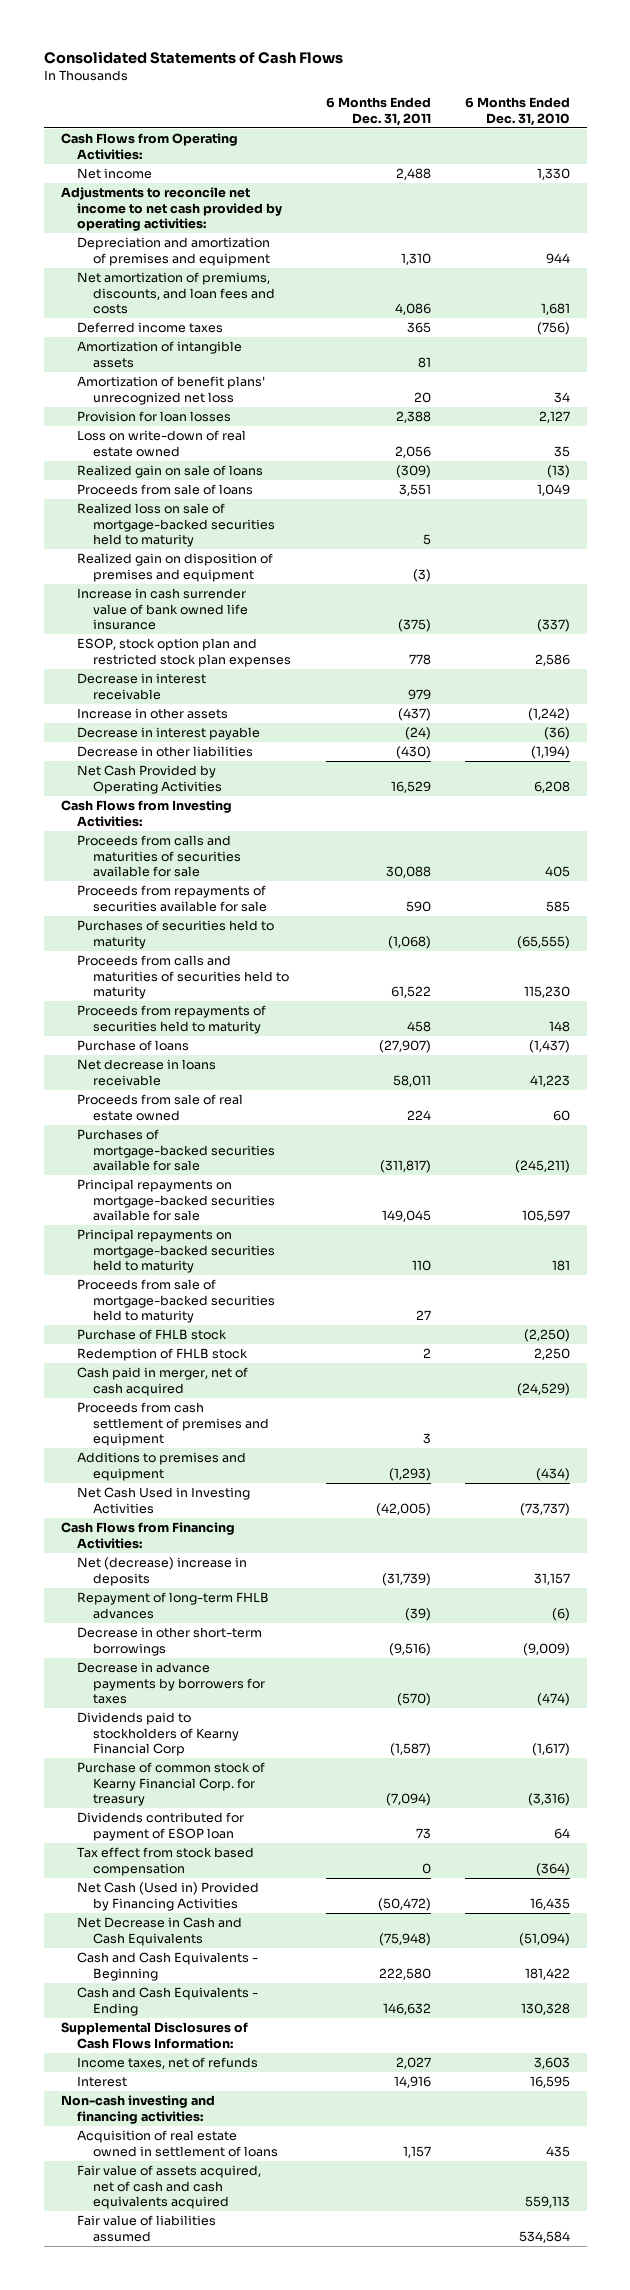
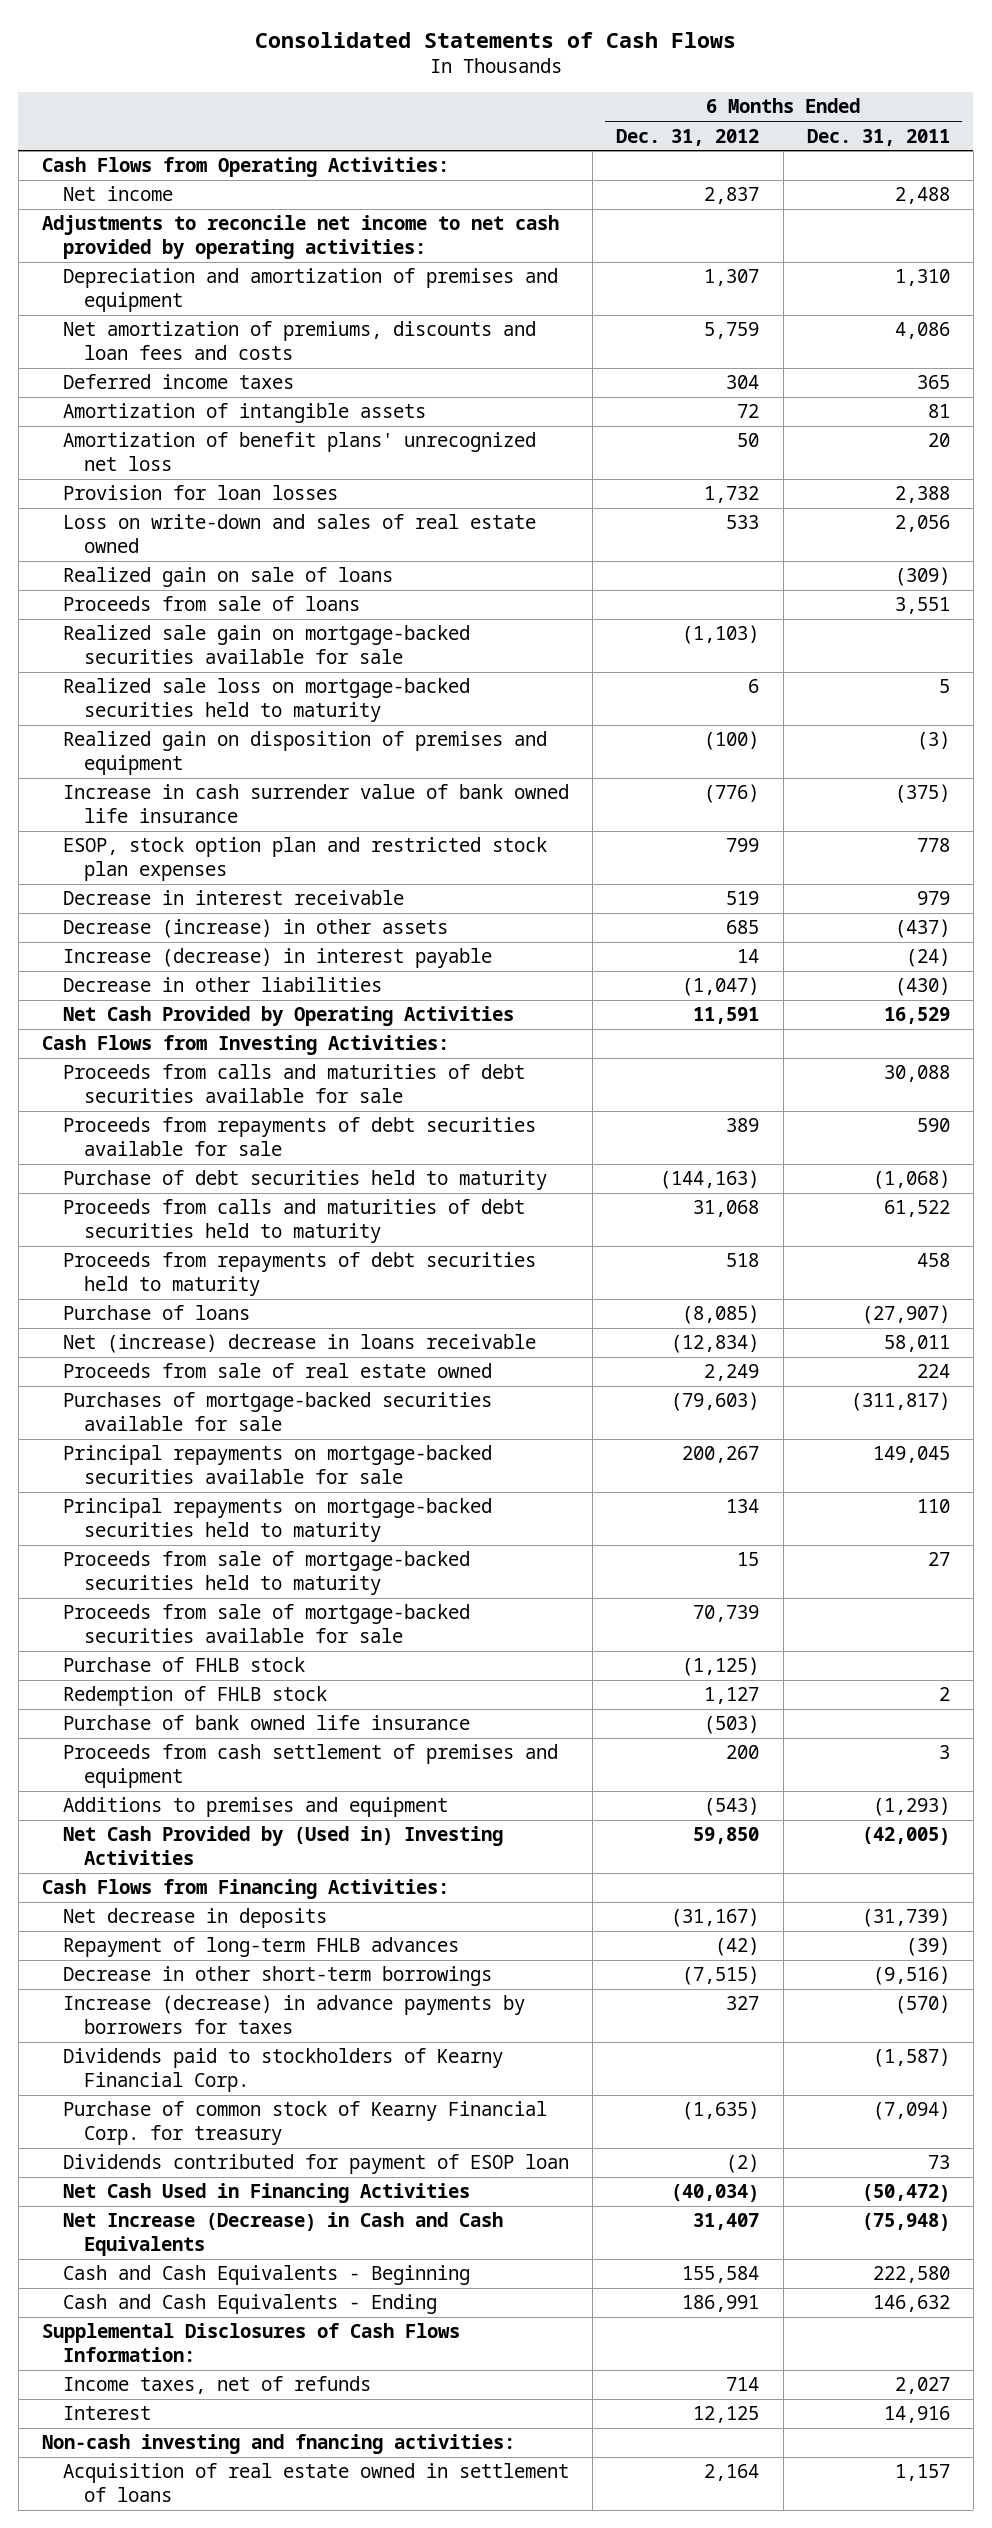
- | 6 Months Ended Dec. 31, 2011 | 6 Months Ended Dec. 31, 2010
+ | 6 Months Ended Dec. 31, 2012 | 6 Months Ended Dec. 31, 2011
- Net amortization of premiums, discounts, and loan fees and costs | 4,086 | 1,681
+ Net amortization of premiums, discounts and loan fees and costs | 5,759 | 4,086
- Loss on write-down of real estate owned | 2,056 | 35
+ Loss on write-down and sales of real estate owned | 533 | 2,056
- Realized loss on sale of mortgage-backed securities held to maturity | 5 |
+ Realized sale gain on mortgage-backed securities available for sale | (1,103) |
+ Realized sale loss on mortgage-backed securities held to maturity | 6 | 5
- Increase in other assets | (437) | (1,242)
- Decrease in interest payable | (24) | (36)
+ Decrease (increase) in other assets | 685 | (437)
+ Increase (decrease) in interest payable | 14 | (24)
- Proceeds from calls and maturities of securities available for sale | 30,088 | 405
- Proceeds from repayments of securities available for sale | 590 | 585
- Purchases of securities held to maturity | (1,068) | (65,555)
- Proceeds from calls and maturities of securities held to maturity | 61,522 | 115,230
- Proceeds from repayments of securities held to maturity | 458 | 148
+ Proceeds from calls and maturities of debt securities available for sale | | 30,088
+ Proceeds from repayments of debt securities available for sale | 389 | 590
+ Purchase of debt securities held to maturity | (144,163) | (1,068)
+ Proceeds from calls and maturities of debt securities held to maturity | 31,068 | 61,522
+ Proceeds from repayments of debt securities held to maturity | 518 | 458
- Net decrease in loans receivable | 58,011 | 41,223
+ Net (increase) decrease in loans receivable | (12,834) | 58,011
+ Proceeds from sale of mortgage-backed securities available for sale | 70,739 |
- Cash paid in merger, net of cash acquired | | (24,529)
+ Purchase of bank owned life insurance | (503) |
- Net Cash Used in Investing Activities | (42,005) | (73,737)
+ Net Cash Provided by (Used in) Investing Activities | 59,850 | (42,005)
- Net (decrease) increase in deposits | (31,739) | 31,157
+ Net decrease in deposits | (31,167) | (31,739)
- Decrease in advance payments by borrowers for taxes | (570) | (474)
- Dividends paid to stockholders of Kearny Financial Corp | (1,587) | (1,617)
+ Increase (decrease) in advance payments by borrowers for taxes | 327 | (570)
+ Dividends paid to stockholders of Kearny Financial Corp. | | (1,587)
- Tax effect from stock based compensation | 0 | (364)
- Net Cash (Used in) Provided by Financing Activities | (50,472) | 16,435
- Net Decrease in Cash and Cash Equivalents | (75,948) | (51,094)
+ Net Cash Used in Financing Activities | (40,034) | (50,472)
+ Net Increase (Decrease) in Cash and Cash Equivalents | 31,407 | (75,948)
- Non-cash investing and financing activities:
+ Non-cash investing and fnancing activities:
- Fair value of assets acquired, net of cash and cash equivalents acquired | | 559,113
- Fair value of liabilities assumed | | 534,584

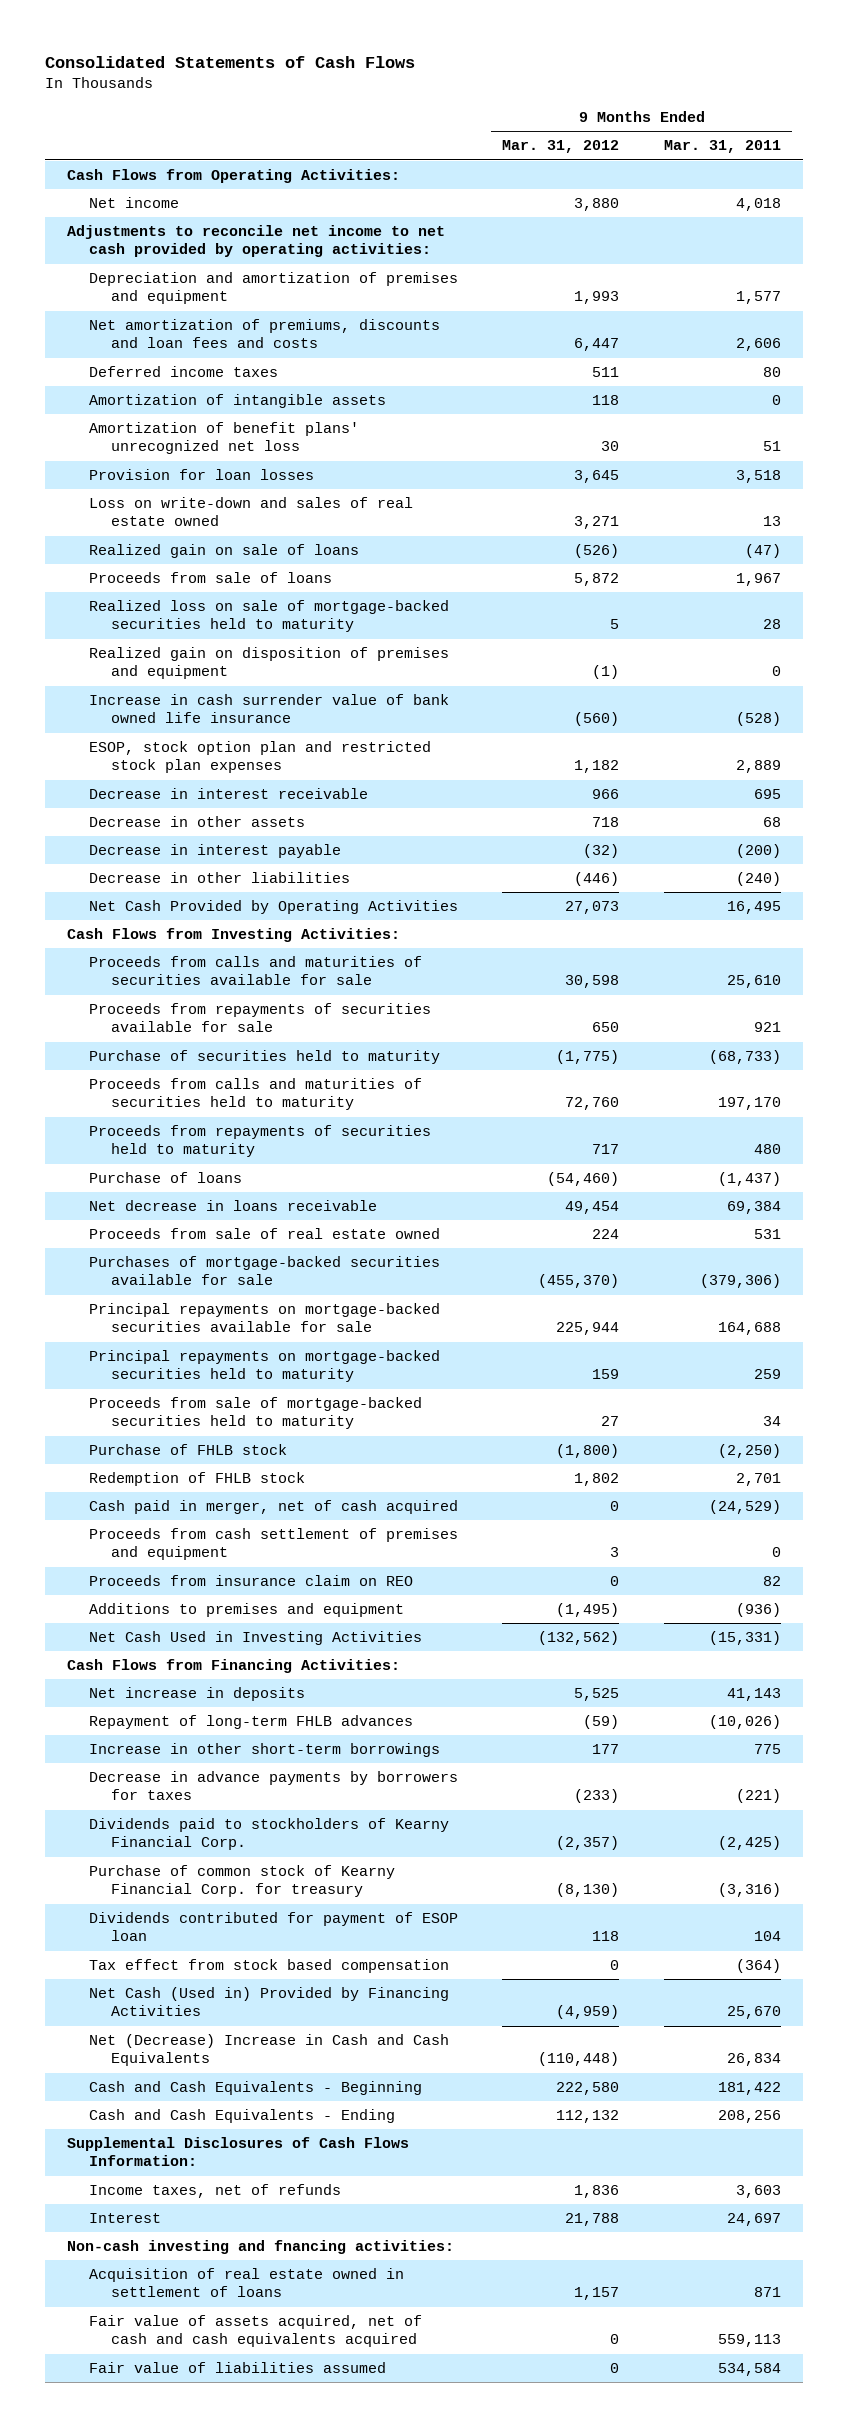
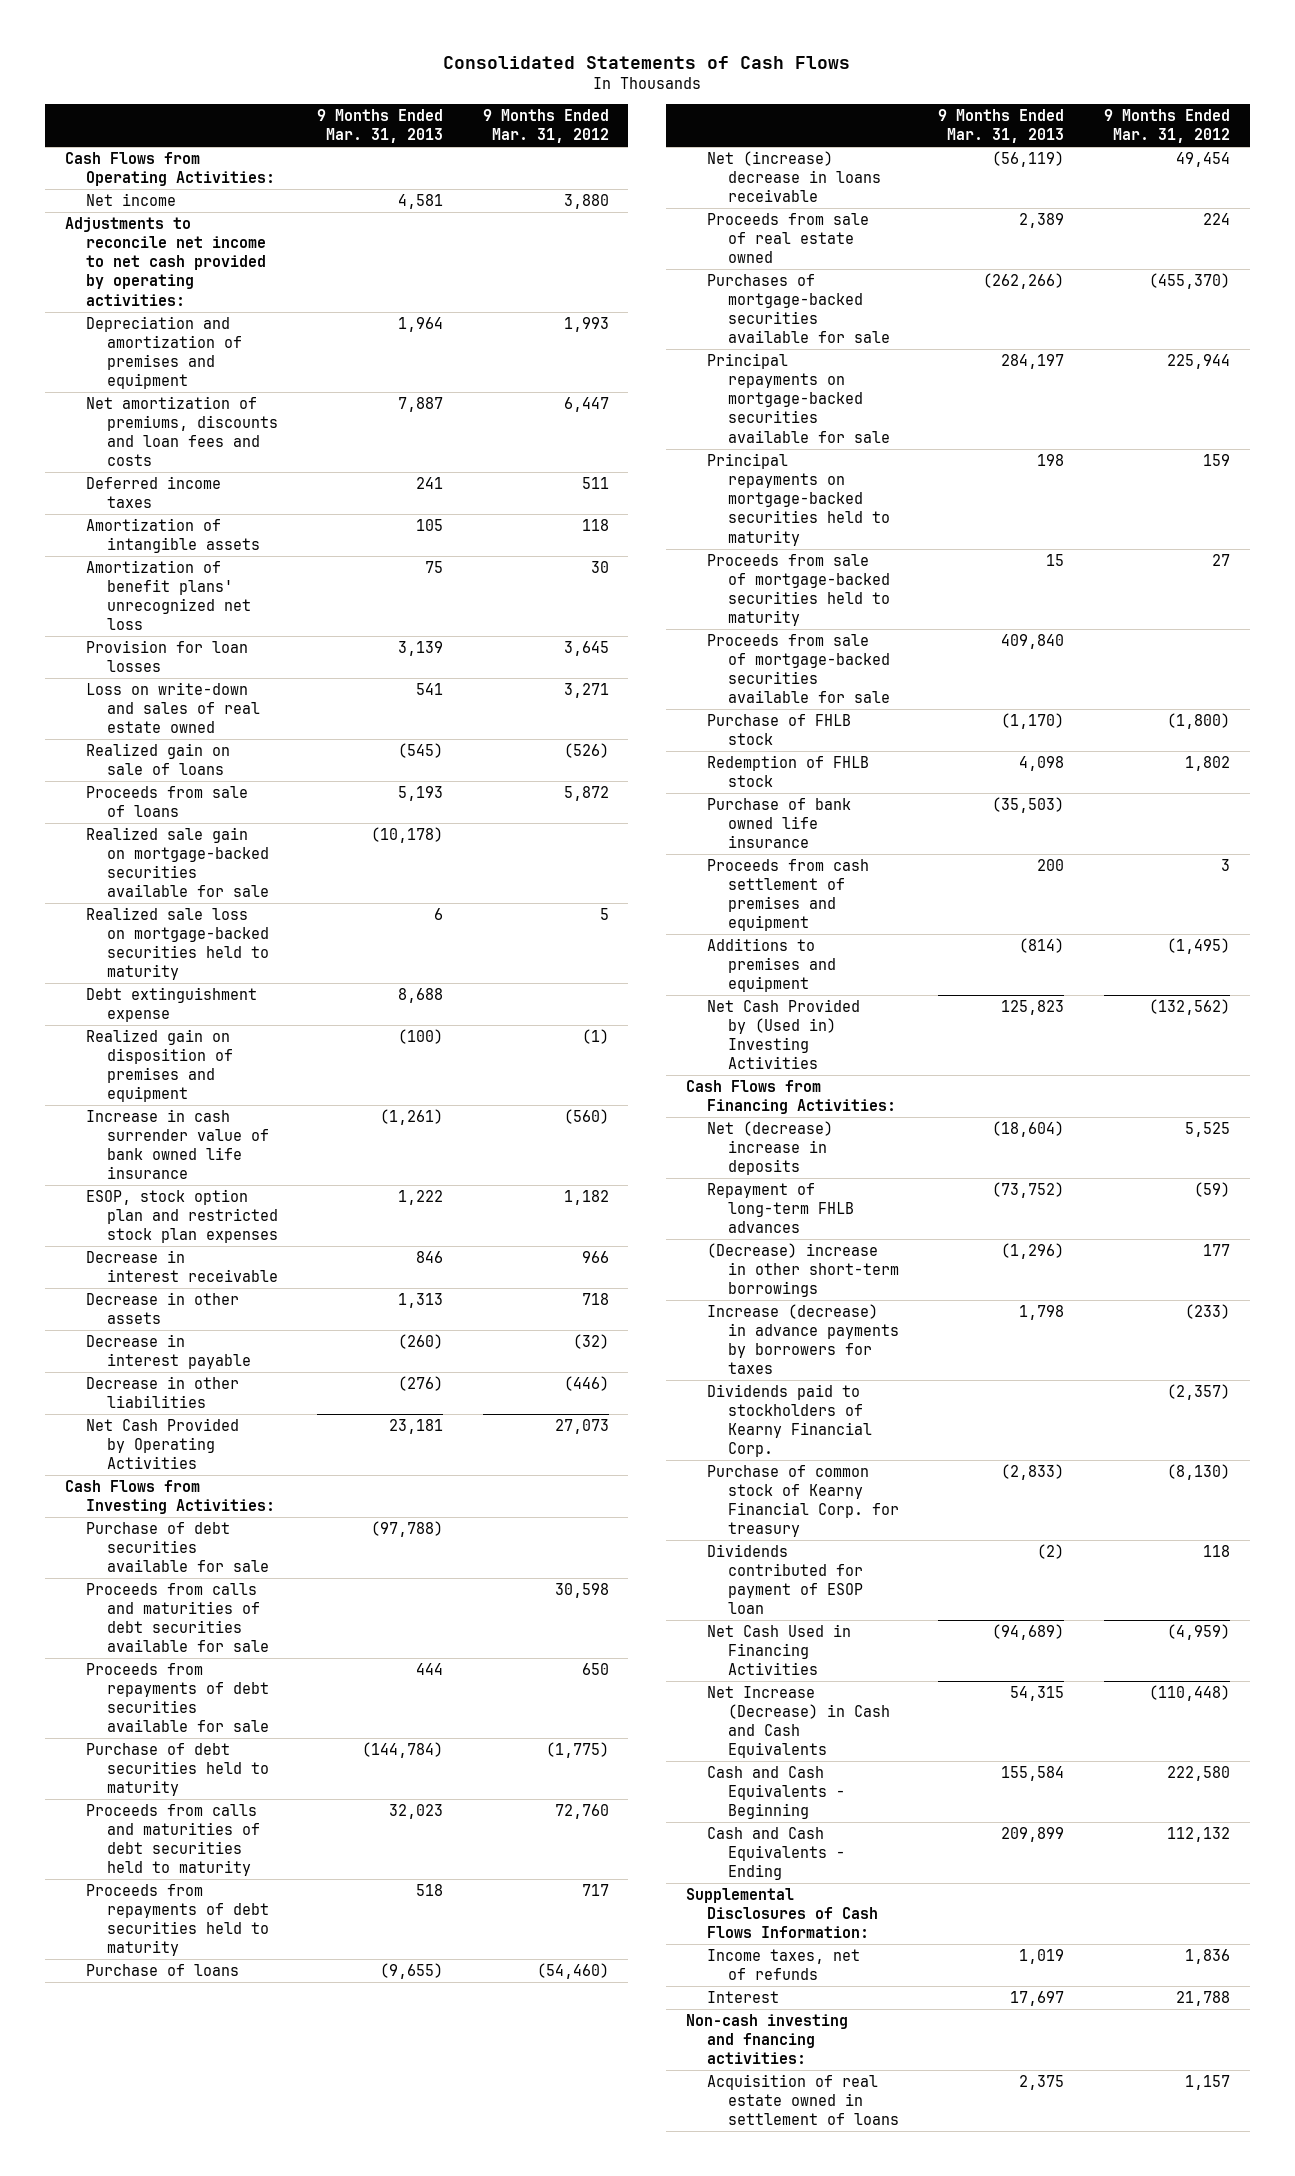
- | 9 Months Ended Mar. 31, 2012 | 9 Months Ended Mar. 31, 2011
+ | 9 Months Ended Mar. 31, 2013 | 9 Months Ended Mar. 31, 2012
- Realized loss on sale of mortgage-backed securities held to maturity | 5 | 28
+ Realized sale gain on mortgage-backed securities available for sale | (10,178) |
+ Realized sale loss on mortgage-backed securities held to maturity | 6 | 5
+ Debt extinguishment expense | 8,688 |
- Proceeds from calls and maturities of securities available for sale | 30,598 | 25,610
- Proceeds from repayments of securities available for sale | 650 | 921
- Purchase of securities held to maturity | (1,775) | (68,733)
- Proceeds from calls and maturities of securities held to maturity | 72,760 | 197,170
- Proceeds from repayments of securities held to maturity | 717 | 480
+ Purchase of debt securities available for sale | (97,788) |
+ Proceeds from calls and maturities of debt securities available for sale | | 30,598
+ Proceeds from repayments of debt securities available for sale | 444 | 650
+ Purchase of debt securities held to maturity | (144,784) | (1,775)
+ Proceeds from calls and maturities of debt securities held to maturity | 32,023 | 72,760
+ Proceeds from repayments of debt securities held to maturity | 518 | 717
- Net decrease in loans receivable | 49,454 | 69,384
+ Net (increase) decrease in loans receivable | (56,119) | 49,454
+ Proceeds from sale of mortgage-backed securities available for sale | 409,840 |
- Cash paid in merger, net of cash acquired | 0 | (24,529)
+ Purchase of bank owned life insurance | (35,503) |
- Proceeds from insurance claim on REO | 0 | 82
- Net Cash Used in Investing Activities | (132,562) | (15,331)
+ Net Cash Provided by (Used in) Investing Activities | 125,823 | (132,562)
- Net increase in deposits | 5,525 | 41,143
+ Net (decrease) increase in deposits | (18,604) | 5,525
- Increase in other short-term borrowings | 177 | 775
- Decrease in advance payments by borrowers for taxes | (233) | (221)
+ (Decrease) increase in other short-term borrowings | (1,296) | 177
+ Increase (decrease) in advance payments by borrowers for taxes | 1,798 | (233)
- Tax effect from stock based compensation | 0 | (364)
- Net Cash (Used in) Provided by Financing Activities | (4,959) | 25,670
- Net (Decrease) Increase in Cash and Cash Equivalents | (110,448) | 26,834
+ Net Cash Used in Financing Activities | (94,689) | (4,959)
+ Net Increase (Decrease) in Cash and Cash Equivalents | 54,315 | (110,448)
- Fair value of assets acquired, net of cash and cash equivalents acquired | 0 | 559,113
- Fair value of liabilities assumed | 0 | 534,584

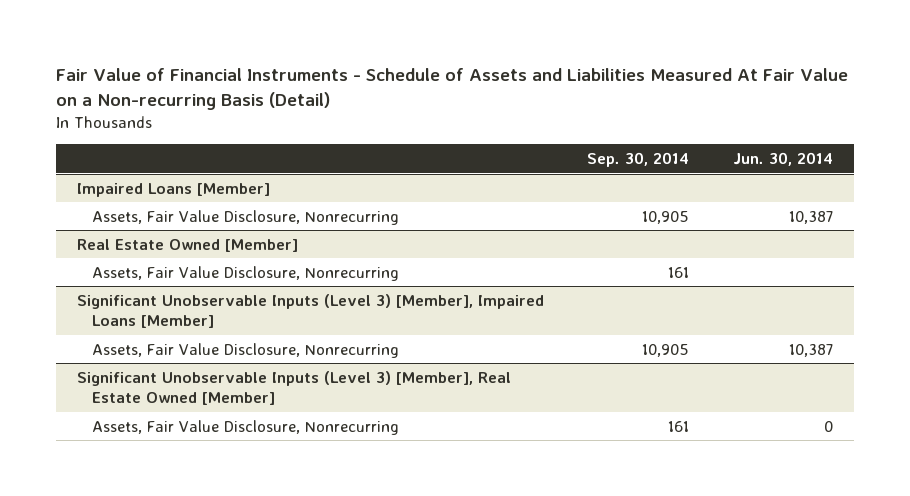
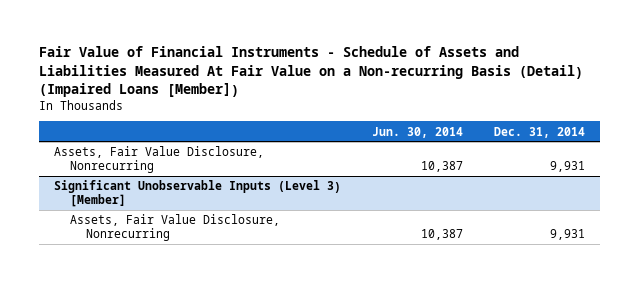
- Fair Value of Financial Instruments - Schedule of Assets and Liabilities Measured At Fair Value on a Non-recurring Basis (Detail)
+ Fair Value of Financial Instruments - Schedule of Assets and Liabilities Measured At Fair Value on a Non-recurring Basis (Detail) (Impaired Loans [Member])
- | Sep. 30, 2014 | Jun. 30, 2014
+ | Jun. 30, 2014 | Dec. 31, 2014
- Impaired Loans [Member]
- Real Estate Owned [Member]
- Assets, Fair Value Disclosure, Nonrecurring | 161 |
- Significant Unobservable Inputs (Level 3) [Member], Impaired Loans [Member]
+ Significant Unobservable Inputs (Level 3) [Member]
- Significant Unobservable Inputs (Level 3) [Member], Real Estate Owned [Member]
- Assets, Fair Value Disclosure, Nonrecurring | 161 | 0

